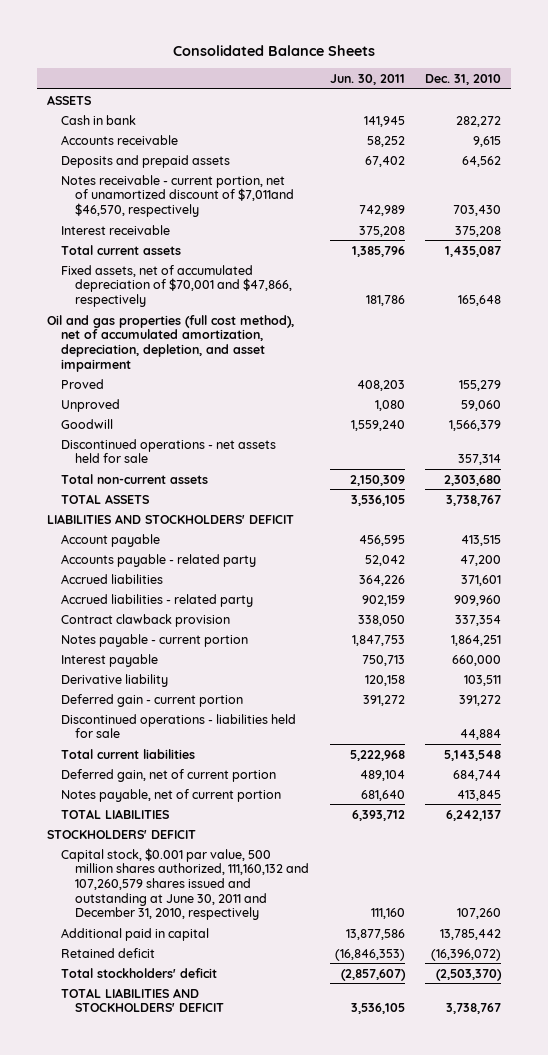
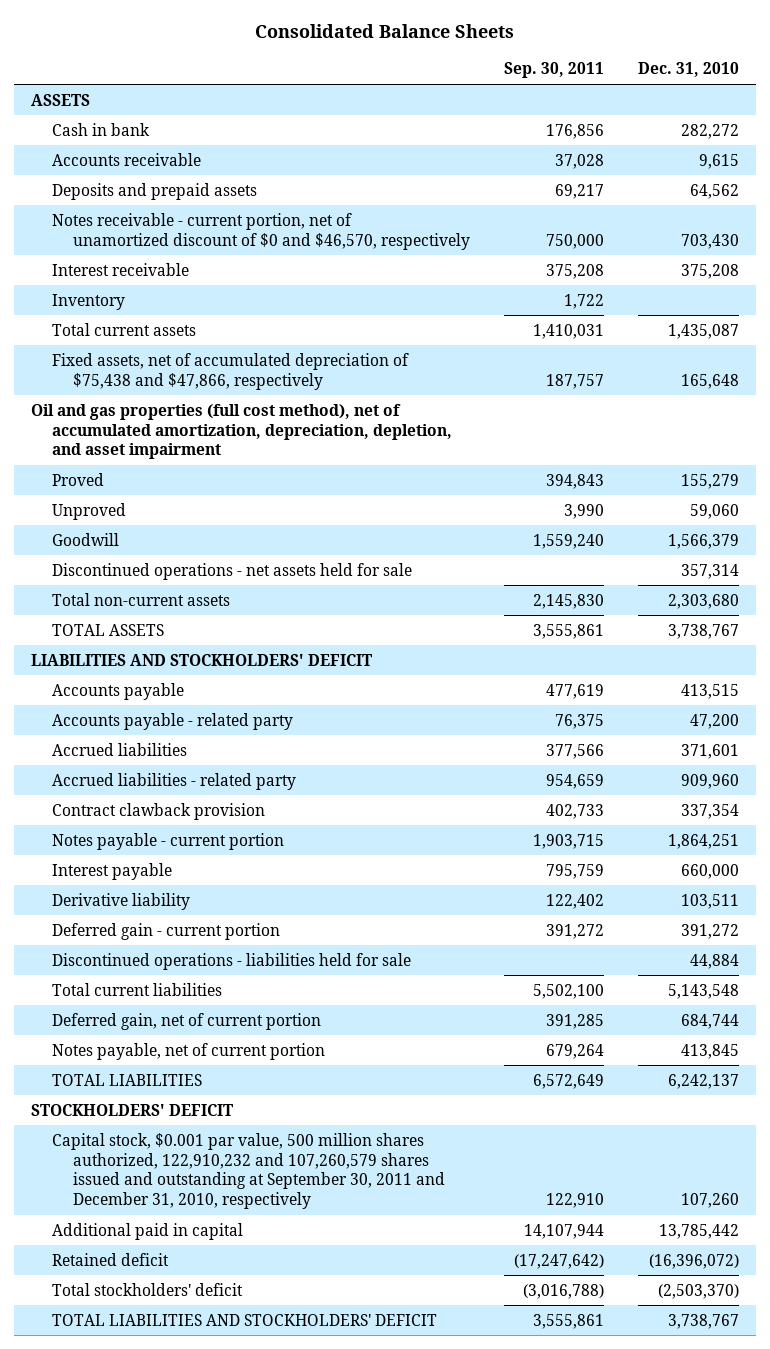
- | Jun. 30, 2011 | Dec. 31, 2010
+ | Sep. 30, 2011 | Dec. 31, 2010
- Notes receivable - current portion, net of unamortized discount of $7,011and $46,570, respectively | 742,989 | 703,430
+ Notes receivable - current portion, net of unamortized discount of $0 and $46,570, respectively | 750,000 | 703,430
+ Inventory | 1,722 |
- Fixed assets, net of accumulated depreciation of $70,001 and $47,866, respectively | 181,786 | 165,648
+ Fixed assets, net of accumulated depreciation of $75,438 and $47,866, respectively | 187,757 | 165,648
- Account payable | 456,595 | 413,515
+ Accounts payable | 477,619 | 413,515
- Capital stock, $0.001 par value, 500 million shares authorized, 111,160,132 and 107,260,579 shares issued and outstanding at June 30, 2011 and December 31, 2010, respectively | 111,160 | 107,260
+ Capital stock, $0.001 par value, 500 million shares authorized, 122,910,232 and 107,260,579 shares issued and outstanding at September 30, 2011 and December 31, 2010, respectively | 122,910 | 107,260

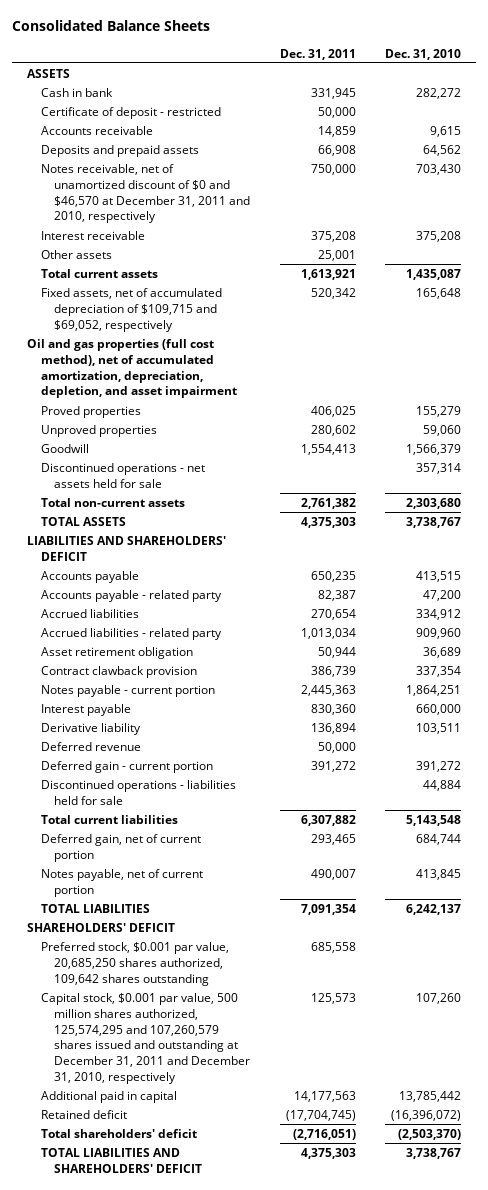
- | Sep. 30, 2011 | Dec. 31, 2010
+ | Dec. 31, 2011 | Dec. 31, 2010
+ Certificate of deposit - restricted | 50,000 |
- Notes receivable - current portion, net of unamortized discount of $0 and $46,570, respectively | 750,000 | 703,430
+ Notes receivable, net of unamortized discount of $0 and $46,570 at December 31, 2011 and 2010, respectively | 750,000 | 703,430
- Inventory | 1,722 |
+ Other assets | 25,001 |
- Fixed assets, net of accumulated depreciation of $75,438 and $47,866, respectively | 187,757 | 165,648
+ Fixed assets, net of accumulated depreciation of $109,715 and $69,052, respectively | 520,342 | 165,648
- Proved | 394,843 | 155,279
- Unproved | 3,990 | 59,060
+ Proved properties | 406,025 | 155,279
+ Unproved properties | 280,602 | 59,060
- LIABILITIES AND STOCKHOLDERS' DEFICIT
+ LIABILITIES AND SHAREHOLDERS' DEFICIT
- Accrued liabilities | 377,566 | 371,601
+ Accrued liabilities | 270,654 | 334,912
+ Asset retirement obligation | 50,944 | 36,689
+ Deferred revenue | 50,000 |
- STOCKHOLDERS' DEFICIT
- Capital stock, $0.001 par value, 500 million shares authorized, 122,910,232 and 107,260,579 shares issued and outstanding at September 30, 2011 and December 31, 2010, respectively | 122,910 | 107,260
+ SHAREHOLDERS' DEFICIT
+ Preferred stock, $0.001 par value, 20,685,250 shares authorized, 109,642 shares outstanding | 685,558 |
+ Capital stock, $0.001 par value, 500 million shares authorized, 125,574,295 and 107,260,579 shares issued and outstanding at December 31, 2011 and December 31, 2010, respectively | 125,573 | 107,260
- Total stockholders' deficit | (3,016,788) | (2,503,370)
- TOTAL LIABILITIES AND STOCKHOLDERS' DEFICIT | 3,555,861 | 3,738,767
+ Total shareholders' deficit | (2,716,051) | (2,503,370)
+ TOTAL LIABILITIES AND SHAREHOLDERS' DEFICIT | 4,375,303 | 3,738,767

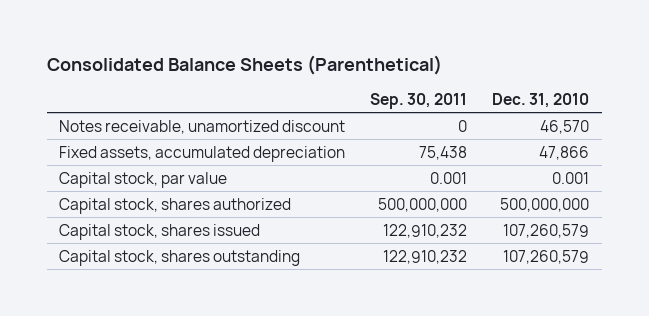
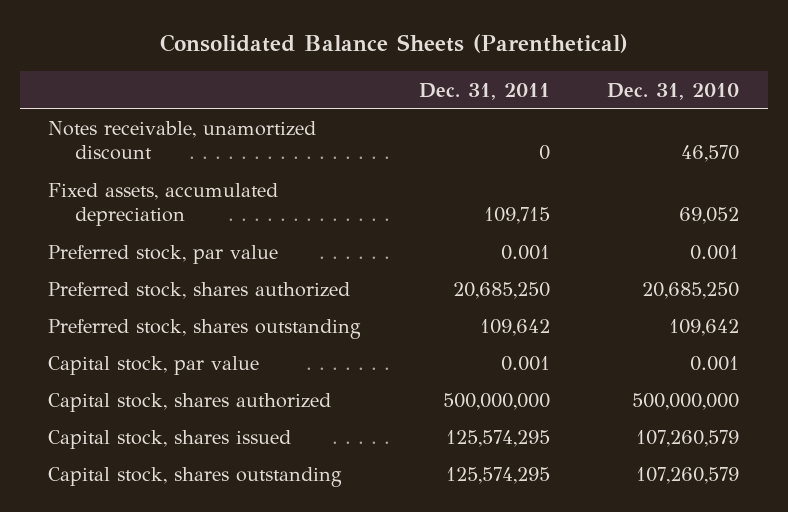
- | Sep. 30, 2011 | Dec. 31, 2010
+ | Dec. 31, 2011 | Dec. 31, 2010
- Fixed assets, accumulated depreciation | 75,438 | 47,866
+ Fixed assets, accumulated depreciation | 109,715 | 69,052
+ Preferred stock, par value | 0.001 | 0.001
+ Preferred stock, shares authorized | 20,685,250 | 20,685,250
+ Preferred stock, shares outstanding | 109,642 | 109,642

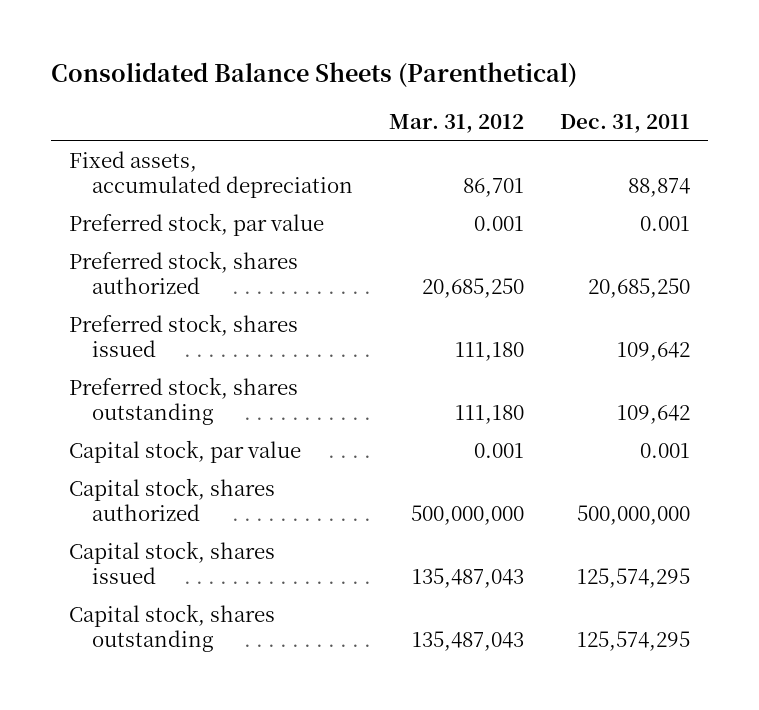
- | Dec. 31, 2011 | Dec. 31, 2010
+ | Mar. 31, 2012 | Dec. 31, 2011
- Notes receivable, unamortized discount | 0 | 46,570
- Fixed assets, accumulated depreciation | 109,715 | 69,052
+ Fixed assets, accumulated depreciation | 86,701 | 88,874
+ Preferred stock, shares issued | 111,180 | 109,642

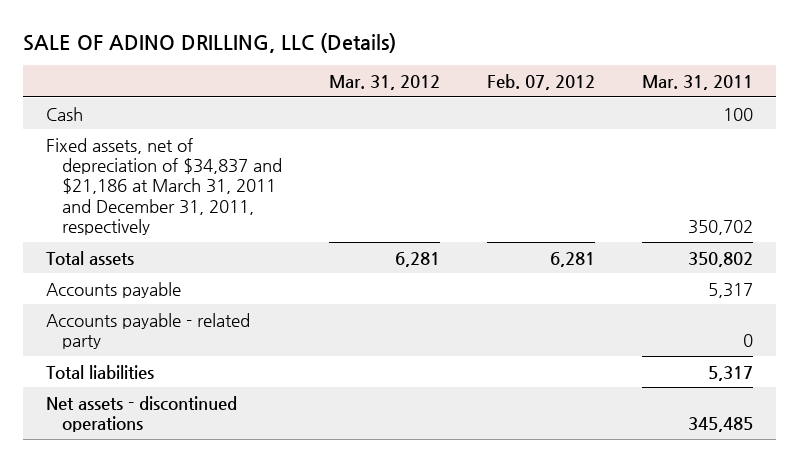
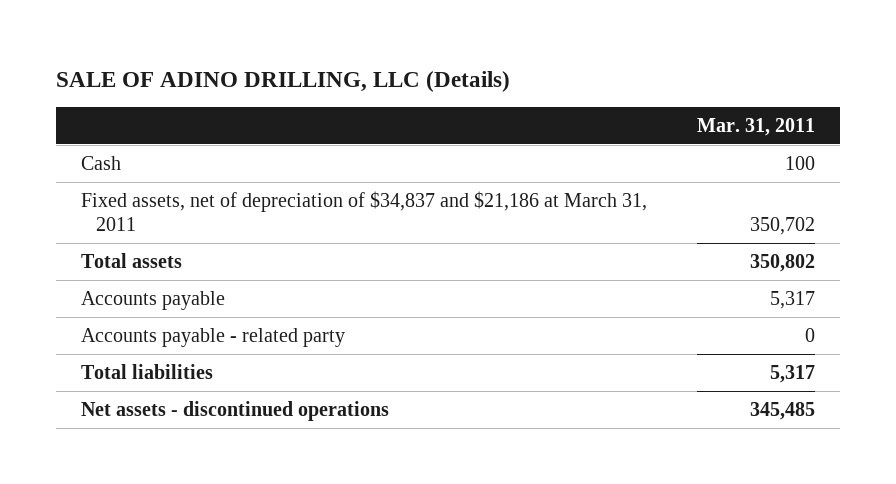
- | Mar. 31, 2012 | Feb. 07, 2012 | Mar. 31, 2011
+ | Mar. 31, 2011
- Fixed assets, net of depreciation of $34,837 and $21,186 at March 31, 2011 and December 31, 2011, respectively | | | 350,702
+ Fixed assets, net of depreciation of $34,837 and $21,186 at March 31, 2011 | 350,702

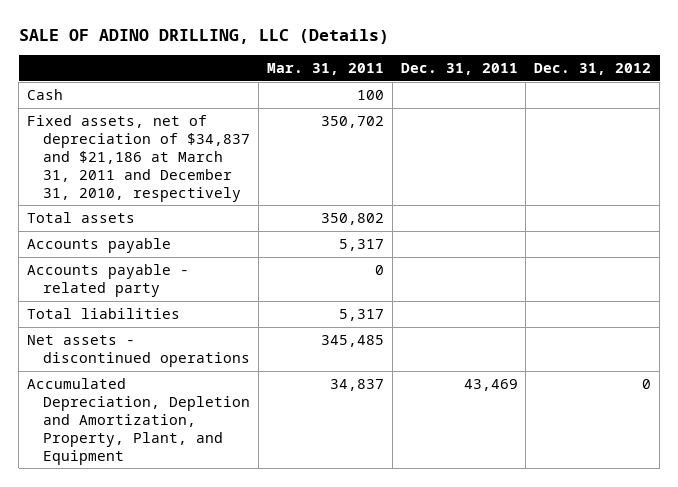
- | Mar. 31, 2011
+ | Mar. 31, 2011 | Dec. 31, 2011 | Dec. 31, 2012
- Fixed assets, net of depreciation of $34,837 and $21,186 at March 31, 2011 | 350,702
+ Fixed assets, net of depreciation of $34,837 and $21,186 at March 31, 2011 and December 31, 2010, respectively | 350,702 | |
+ Accumulated Depreciation, Depletion and Amortization, Property, Plant, and Equipment | 34,837 | 43,469 | 0

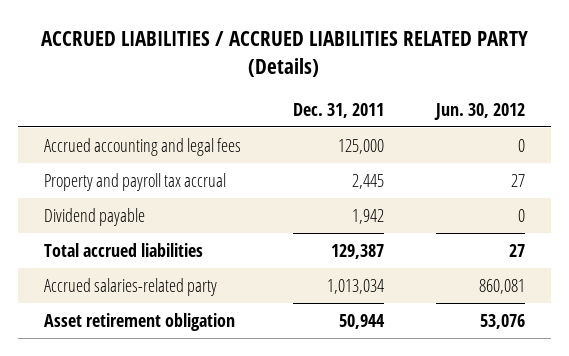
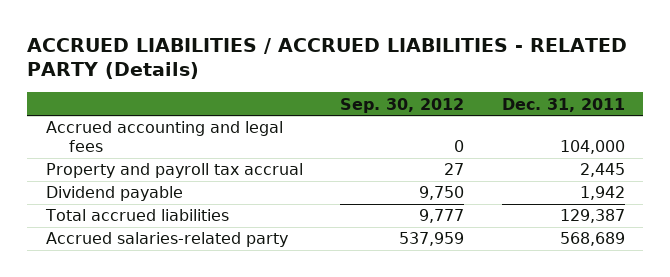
- ACCRUED LIABILITIES / ACCRUED LIABILITIES RELATED PARTY (Details)
+ ACCRUED LIABILITIES / ACCRUED LIABILITIES - RELATED PARTY (Details)
- | Dec. 31, 2011 | Jun. 30, 2012
+ | Sep. 30, 2012 | Dec. 31, 2011
- Accrued accounting and legal fees | 125,000 | 0
+ Accrued accounting and legal fees | 0 | 104,000
- Accrued salaries-related party | 1,013,034 | 860,081
- Asset retirement obligation | 50,944 | 53,076
+ Accrued salaries-related party | 537,959 | 568,689

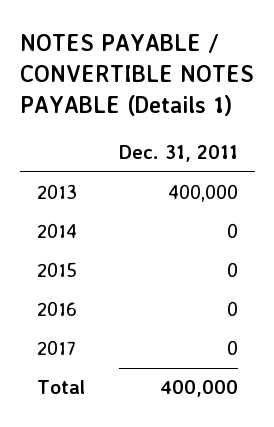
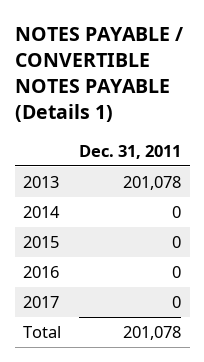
- 2013 | 400,000
+ 2013 | 201,078
- Total | 400,000
+ Total | 201,078

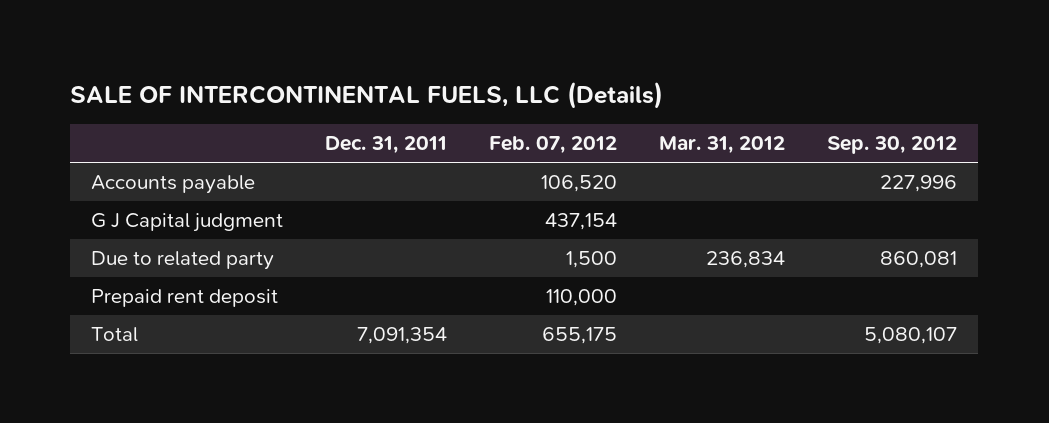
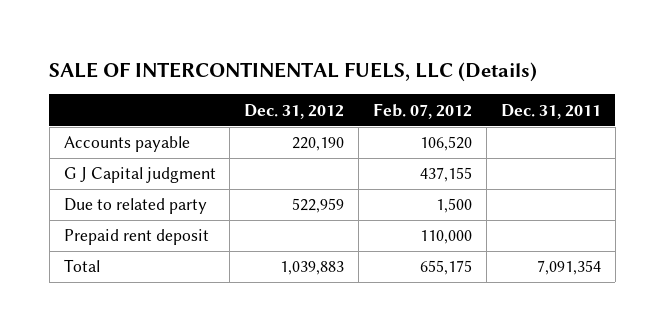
- | Dec. 31, 2011 | Feb. 07, 2012 | Mar. 31, 2012 | Sep. 30, 2012
+ | Dec. 31, 2012 | Feb. 07, 2012 | Dec. 31, 2011
- G J Capital judgment | | 437,154 | |
+ G J Capital judgment | | 437,155 |

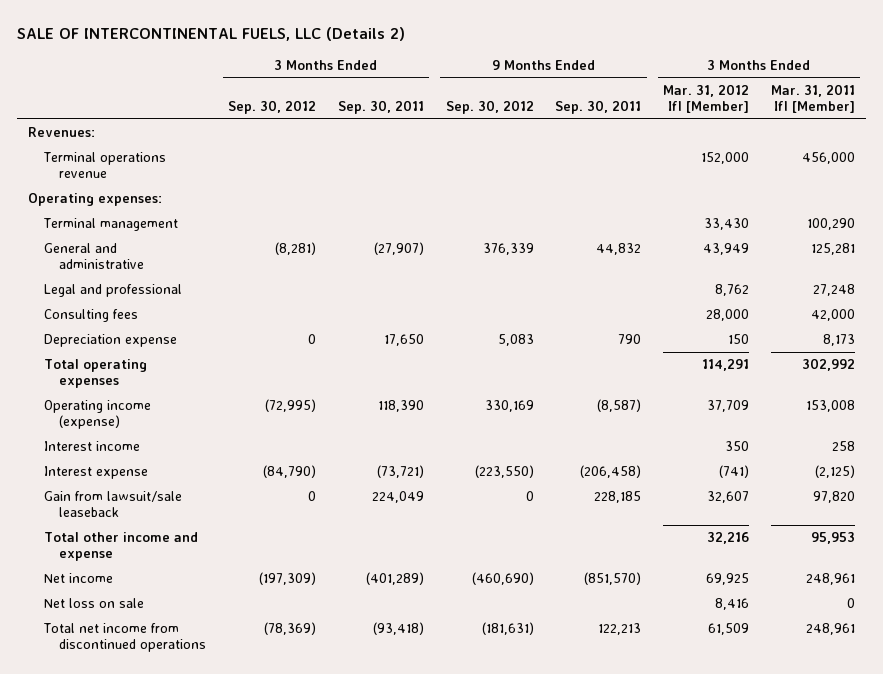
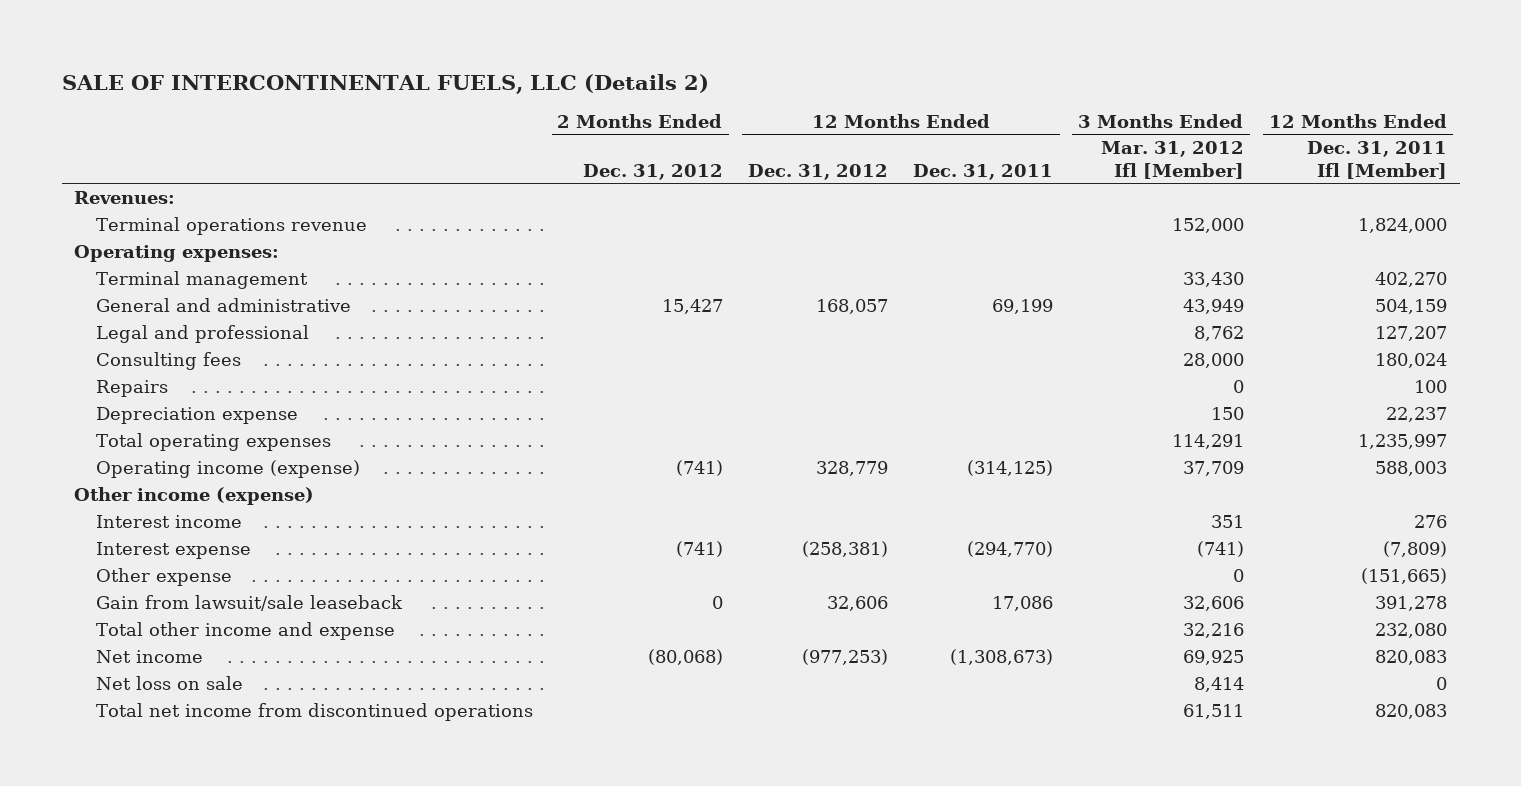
- | 3 Months Ended Sep. 30, 2012 | 3 Months Ended Sep. 30, 2011 | 9 Months Ended Sep. 30, 2012 | 9 Months Ended Sep. 30, 2011 | 3 Months Ended Mar. 31, 2012 Ifl [Member] | 3 Months Ended Mar. 31, 2011 Ifl [Member]
+ | 2 Months Ended Dec. 31, 2012 | 12 Months Ended Dec. 31, 2012 | 12 Months Ended Dec. 31, 2011 | 3 Months Ended Mar. 31, 2012 Ifl [Member] | 12 Months Ended Dec. 31, 2011 Ifl [Member]
+ Repairs | | | | 0 | 100
- Interest income | | | | | 350 | 258
+ Other income (expense)
+ Interest income | | | | 351 | 276
- Gain from lawsuit/sale leaseback | 0 | 224,049 | 0 | 228,185 | 32,607 | 97,820
+ Other expense | | | | 0 | (151,665)
+ Gain from lawsuit/sale leaseback | 0 | 32,606 | 17,086 | 32,606 | 391,278
- Net loss on sale | | | | | 8,416 | 0
- Total net income from discontinued operations | (78,369) | (93,418) | (181,631) | 122,213 | 61,509 | 248,961
+ Net loss on sale | | | | 8,414 | 0
+ Total net income from discontinued operations | | | | 61,511 | 820,083

